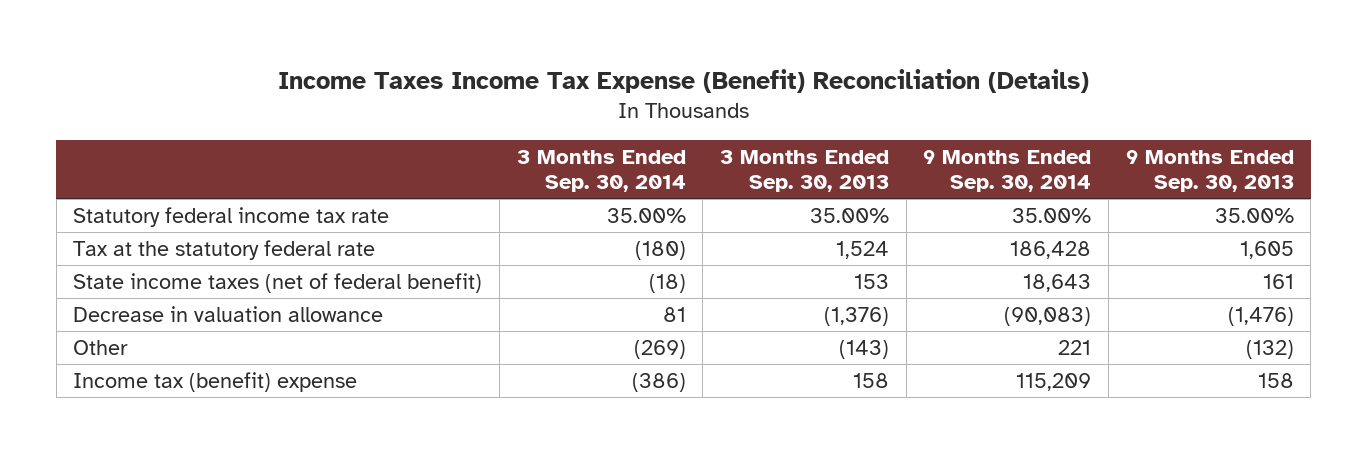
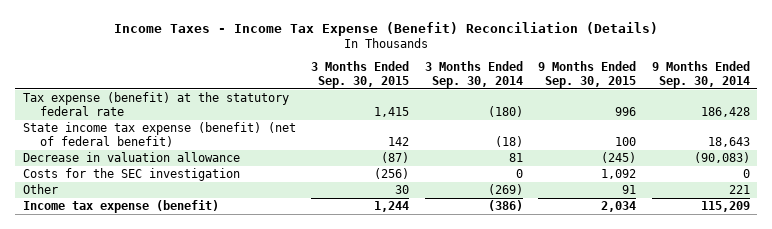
- Income Taxes Income Tax Expense (Benefit) Reconciliation (Details)
+ Income Taxes - Income Tax Expense (Benefit) Reconciliation (Details)
- | 3 Months Ended Sep. 30, 2014 | 3 Months Ended Sep. 30, 2013 | 9 Months Ended Sep. 30, 2014 | 9 Months Ended Sep. 30, 2013
+ | 3 Months Ended Sep. 30, 2015 | 3 Months Ended Sep. 30, 2014 | 9 Months Ended Sep. 30, 2015 | 9 Months Ended Sep. 30, 2014
- Statutory federal income tax rate | 35.00% | 35.00% | 35.00% | 35.00%
- Tax at the statutory federal rate | (180) | 1,524 | 186,428 | 1,605
- State income taxes (net of federal benefit) | (18) | 153 | 18,643 | 161
+ Tax expense (benefit) at the statutory federal rate | 1,415 | (180) | 996 | 186,428
+ State income tax expense (benefit) (net of federal benefit) | 142 | (18) | 100 | 18,643
+ Costs for the SEC investigation | (256) | 0 | 1,092 | 0
- Income tax (benefit) expense | (386) | 158 | 115,209 | 158
+ Income tax expense (benefit) | 1,244 | (386) | 2,034 | 115,209

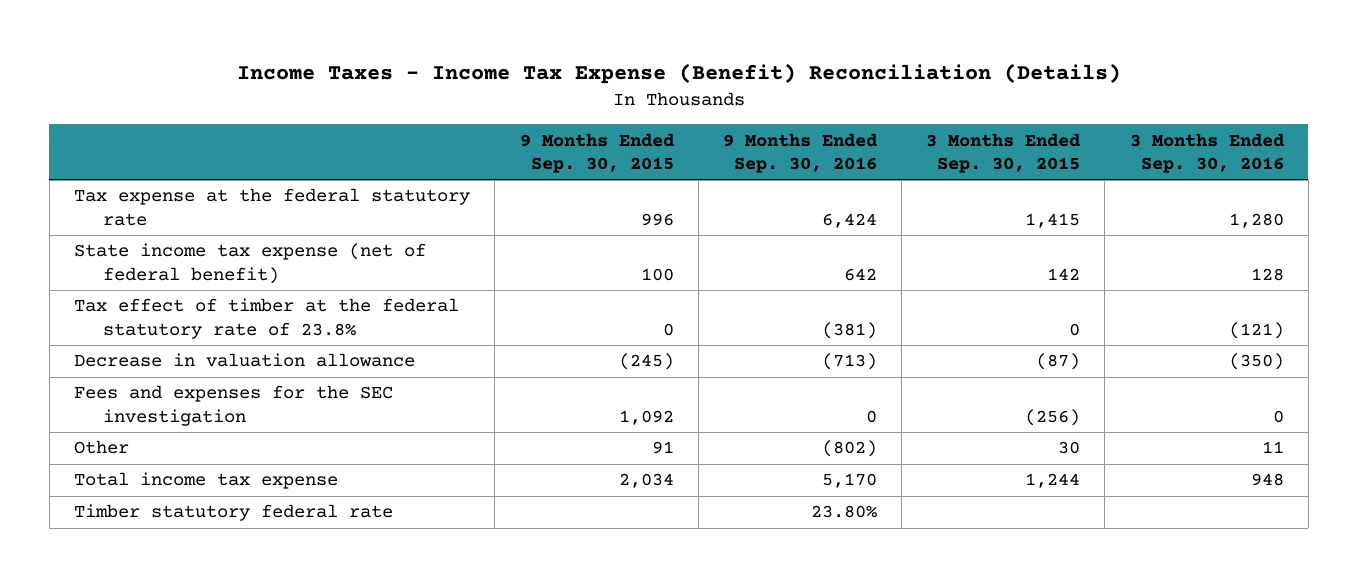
- | 3 Months Ended Sep. 30, 2015 | 3 Months Ended Sep. 30, 2014 | 9 Months Ended Sep. 30, 2015 | 9 Months Ended Sep. 30, 2014
+ | 9 Months Ended Sep. 30, 2015 | 9 Months Ended Sep. 30, 2016 | 3 Months Ended Sep. 30, 2015 | 3 Months Ended Sep. 30, 2016
- Tax expense (benefit) at the statutory federal rate | 1,415 | (180) | 996 | 186,428
- State income tax expense (benefit) (net of federal benefit) | 142 | (18) | 100 | 18,643
+ Tax expense at the federal statutory rate | 996 | 6,424 | 1,415 | 1,280
+ State income tax expense (net of federal benefit) | 100 | 642 | 142 | 128
+ Tax effect of timber at the federal statutory rate of 23.8% | 0 | (381) | 0 | (121)
- Costs for the SEC investigation | (256) | 0 | 1,092 | 0
+ Fees and expenses for the SEC investigation | 1,092 | 0 | (256) | 0
- Income tax expense (benefit) | 1,244 | (386) | 2,034 | 115,209
+ Total income tax expense | 2,034 | 5,170 | 1,244 | 948
+ Timber statutory federal rate | | 23.80% | |

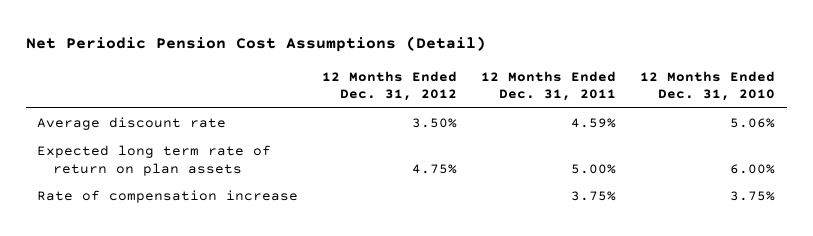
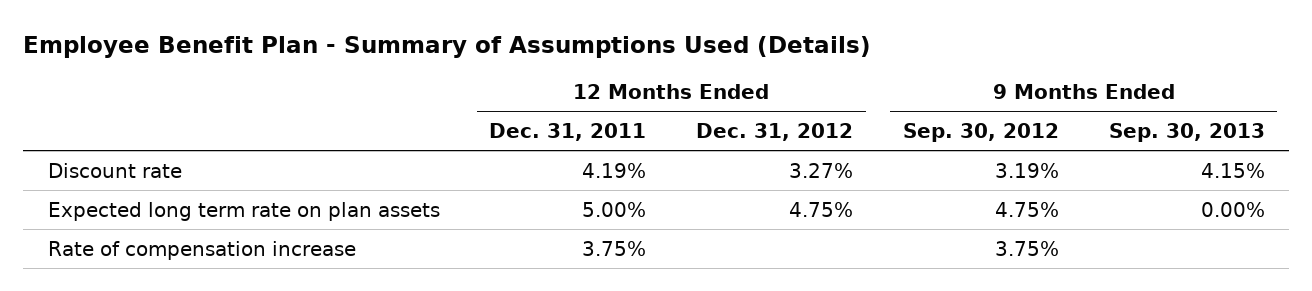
- Net Periodic Pension Cost Assumptions (Detail)
+ Employee Benefit Plan - Summary of Assumptions Used (Details)
- | 12 Months Ended Dec. 31, 2012 | 12 Months Ended Dec. 31, 2011 | 12 Months Ended Dec. 31, 2010
+ | 12 Months Ended Dec. 31, 2011 | 12 Months Ended Dec. 31, 2012 | 9 Months Ended Sep. 30, 2012 | 9 Months Ended Sep. 30, 2013
- Average discount rate | 3.50% | 4.59% | 5.06%
- Expected long term rate of return on plan assets | 4.75% | 5.00% | 6.00%
+ Discount rate | 4.19% | 3.27% | 3.19% | 4.15%
+ Expected long term rate on plan assets | 5.00% | 4.75% | 4.75% | 0.00%

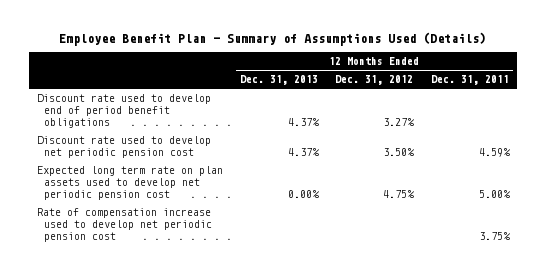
- | 12 Months Ended Dec. 31, 2011 | 12 Months Ended Dec. 31, 2012 | 9 Months Ended Sep. 30, 2012 | 9 Months Ended Sep. 30, 2013
+ | 12 Months Ended Dec. 31, 2013 | 12 Months Ended Dec. 31, 2012 | 12 Months Ended Dec. 31, 2011
- Discount rate | 4.19% | 3.27% | 3.19% | 4.15%
- Expected long term rate on plan assets | 5.00% | 4.75% | 4.75% | 0.00%
- Rate of compensation increase | 3.75% | | 3.75% |
+ Discount rate used to develop end of period benefit obligations | 4.37% | 3.27% |
+ Discount rate used to develop net periodic pension cost | 4.37% | 3.50% | 4.59%
+ Expected long term rate on plan assets used to develop net periodic pension cost | 0.00% | 4.75% | 5.00%
+ Rate of compensation increase used to develop net periodic pension cost | | | 3.75%

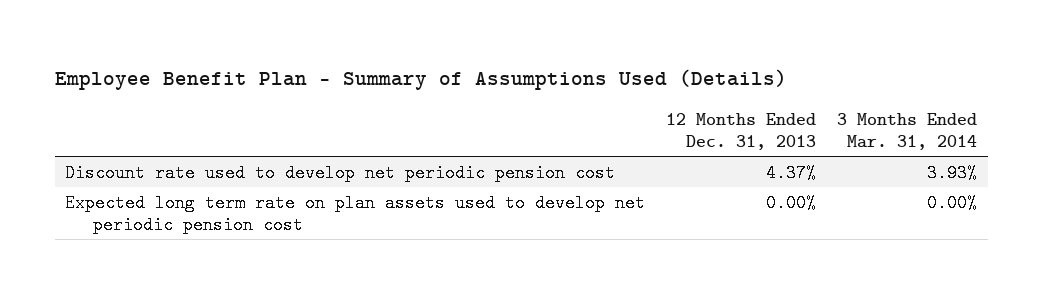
- | 12 Months Ended Dec. 31, 2013 | 12 Months Ended Dec. 31, 2012 | 12 Months Ended Dec. 31, 2011
+ | 12 Months Ended Dec. 31, 2013 | 3 Months Ended Mar. 31, 2014
- Discount rate used to develop end of period benefit obligations | 4.37% | 3.27% |
- Rate of compensation increase used to develop net periodic pension cost | | | 3.75%

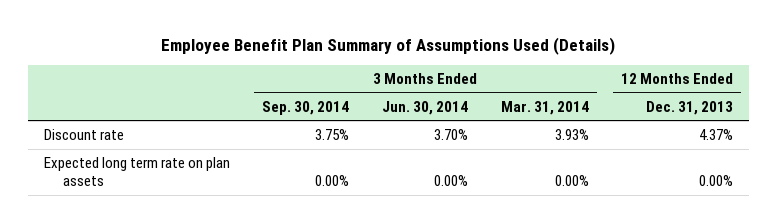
- Employee Benefit Plan - Summary of Assumptions Used (Details)
+ Employee Benefit Plan Summary of Assumptions Used (Details)
- | 12 Months Ended Dec. 31, 2013 | 3 Months Ended Mar. 31, 2014
+ | 3 Months Ended Sep. 30, 2014 | 3 Months Ended Jun. 30, 2014 | 3 Months Ended Mar. 31, 2014 | 12 Months Ended Dec. 31, 2013
- Discount rate used to develop net periodic pension cost | 4.37% | 3.93%
- Expected long term rate on plan assets used to develop net periodic pension cost | 0.00% | 0.00%
+ Discount rate | 3.75% | 3.70% | 3.93% | 4.37%
+ Expected long term rate on plan assets | 0.00% | 0.00% | 0.00% | 0.00%

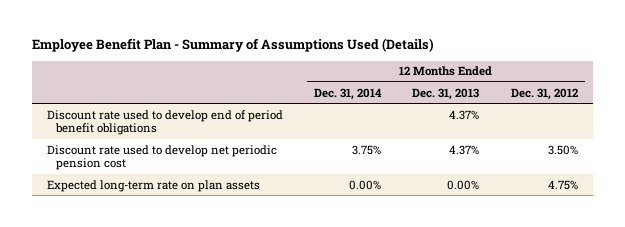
- Employee Benefit Plan Summary of Assumptions Used (Details)
+ Employee Benefit Plan - Summary of Assumptions Used (Details)
- | 3 Months Ended Sep. 30, 2014 | 3 Months Ended Jun. 30, 2014 | 3 Months Ended Mar. 31, 2014 | 12 Months Ended Dec. 31, 2013
+ | 12 Months Ended Dec. 31, 2014 | 12 Months Ended Dec. 31, 2013 | 12 Months Ended Dec. 31, 2012
- Discount rate | 3.75% | 3.70% | 3.93% | 4.37%
- Expected long term rate on plan assets | 0.00% | 0.00% | 0.00% | 0.00%
+ Discount rate used to develop end of period benefit obligations | | 4.37% |
+ Discount rate used to develop net periodic pension cost | 3.75% | 4.37% | 3.50%
+ Expected long-term rate on plan assets | 0.00% | 0.00% | 4.75%

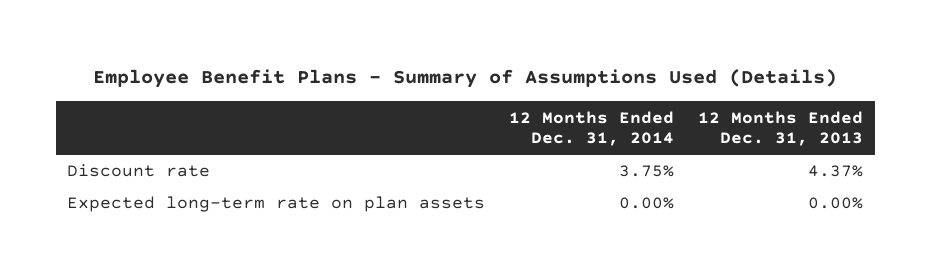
- Employee Benefit Plan - Summary of Assumptions Used (Details)
+ Employee Benefit Plans - Summary of Assumptions Used (Details)
- | 12 Months Ended Dec. 31, 2014 | 12 Months Ended Dec. 31, 2013 | 12 Months Ended Dec. 31, 2012
+ | 12 Months Ended Dec. 31, 2014 | 12 Months Ended Dec. 31, 2013
- Discount rate used to develop end of period benefit obligations | | 4.37% |
- Discount rate used to develop net periodic pension cost | 3.75% | 4.37% | 3.50%
+ Discount rate | 3.75% | 4.37%

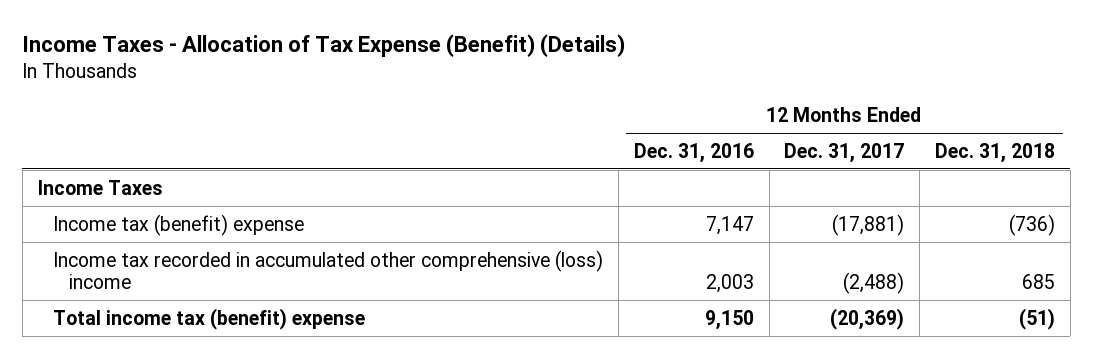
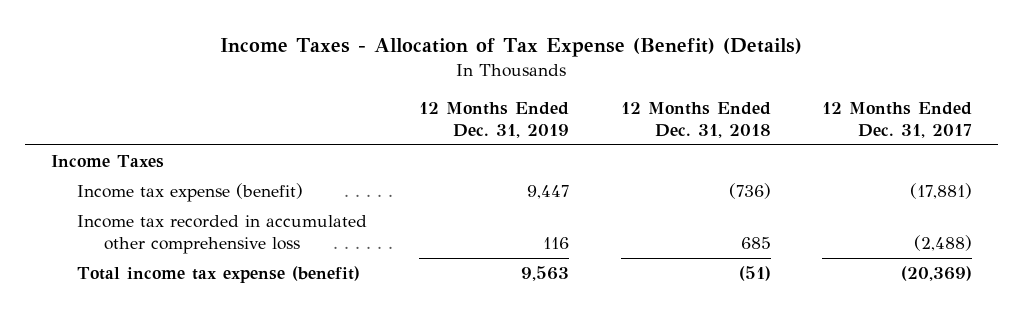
- | 12 Months Ended Dec. 31, 2016 | 12 Months Ended Dec. 31, 2017 | 12 Months Ended Dec. 31, 2018
+ | 12 Months Ended Dec. 31, 2019 | 12 Months Ended Dec. 31, 2018 | 12 Months Ended Dec. 31, 2017
- Income tax (benefit) expense | 7,147 | (17,881) | (736)
- Income tax recorded in accumulated other comprehensive (loss) income | 2,003 | (2,488) | 685
- Total income tax (benefit) expense | 9,150 | (20,369) | (51)
+ Income tax expense (benefit) | 9,447 | (736) | (17,881)
+ Income tax recorded in accumulated other comprehensive loss | 116 | 685 | (2,488)
+ Total income tax expense (benefit) | 9,563 | (51) | (20,369)

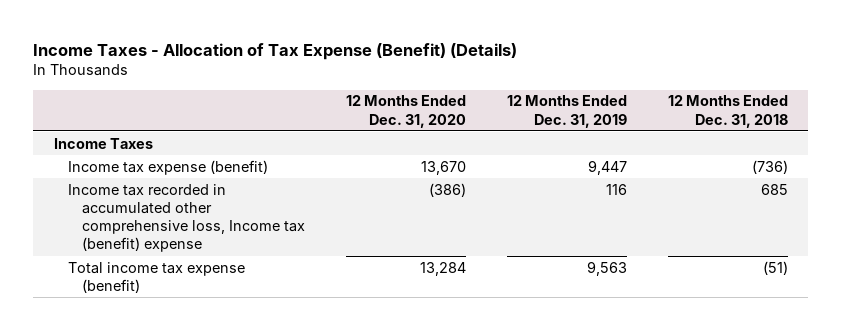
- | 12 Months Ended Dec. 31, 2019 | 12 Months Ended Dec. 31, 2018 | 12 Months Ended Dec. 31, 2017
+ | 12 Months Ended Dec. 31, 2020 | 12 Months Ended Dec. 31, 2019 | 12 Months Ended Dec. 31, 2018
- Income tax recorded in accumulated other comprehensive loss | 116 | 685 | (2,488)
+ Income tax recorded in accumulated other comprehensive loss, Income tax (benefit) expense | (386) | 116 | 685

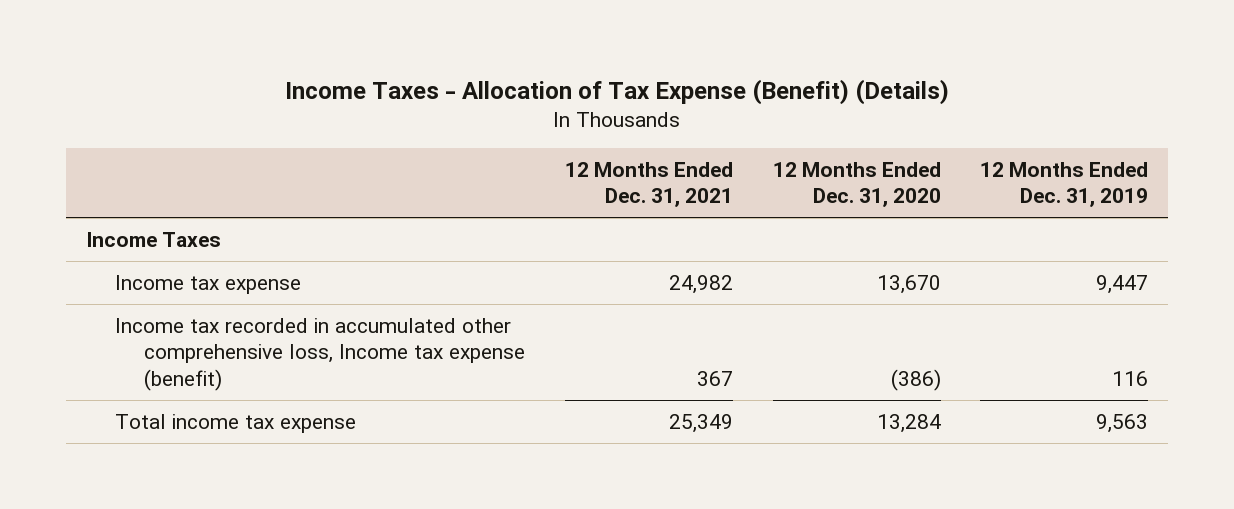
- | 12 Months Ended Dec. 31, 2020 | 12 Months Ended Dec. 31, 2019 | 12 Months Ended Dec. 31, 2018
+ | 12 Months Ended Dec. 31, 2021 | 12 Months Ended Dec. 31, 2020 | 12 Months Ended Dec. 31, 2019
- Income tax expense (benefit) | 13,670 | 9,447 | (736)
- Income tax recorded in accumulated other comprehensive loss, Income tax (benefit) expense | (386) | 116 | 685
- Total income tax expense (benefit) | 13,284 | 9,563 | (51)
+ Income tax expense | 24,982 | 13,670 | 9,447
+ Income tax recorded in accumulated other comprehensive loss, Income tax expense (benefit) | 367 | (386) | 116
+ Total income tax expense | 25,349 | 13,284 | 9,563

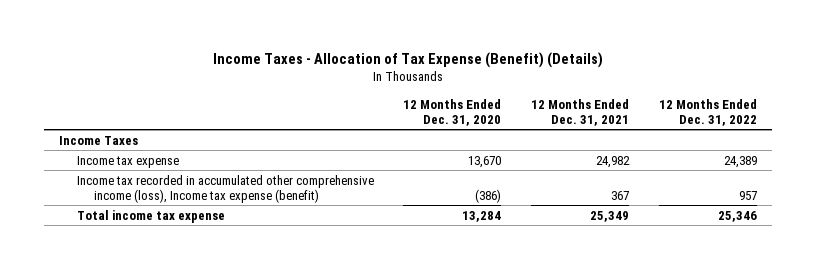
- | 12 Months Ended Dec. 31, 2021 | 12 Months Ended Dec. 31, 2020 | 12 Months Ended Dec. 31, 2019
+ | 12 Months Ended Dec. 31, 2020 | 12 Months Ended Dec. 31, 2021 | 12 Months Ended Dec. 31, 2022
- Income tax recorded in accumulated other comprehensive loss, Income tax expense (benefit) | 367 | (386) | 116
+ Income tax recorded in accumulated other comprehensive income (loss), Income tax expense (benefit) | (386) | 367 | 957

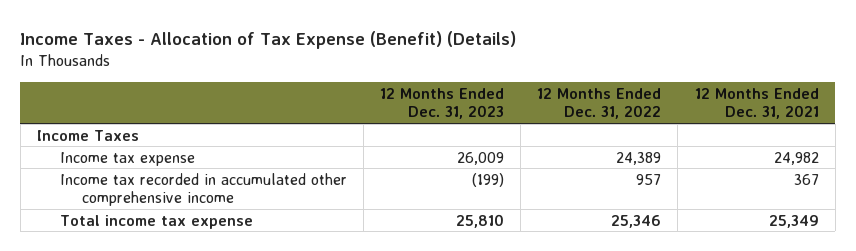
- | 12 Months Ended Dec. 31, 2020 | 12 Months Ended Dec. 31, 2021 | 12 Months Ended Dec. 31, 2022
+ | 12 Months Ended Dec. 31, 2023 | 12 Months Ended Dec. 31, 2022 | 12 Months Ended Dec. 31, 2021
- Income tax recorded in accumulated other comprehensive income (loss), Income tax expense (benefit) | (386) | 367 | 957
+ Income tax recorded in accumulated other comprehensive income | (199) | 957 | 367

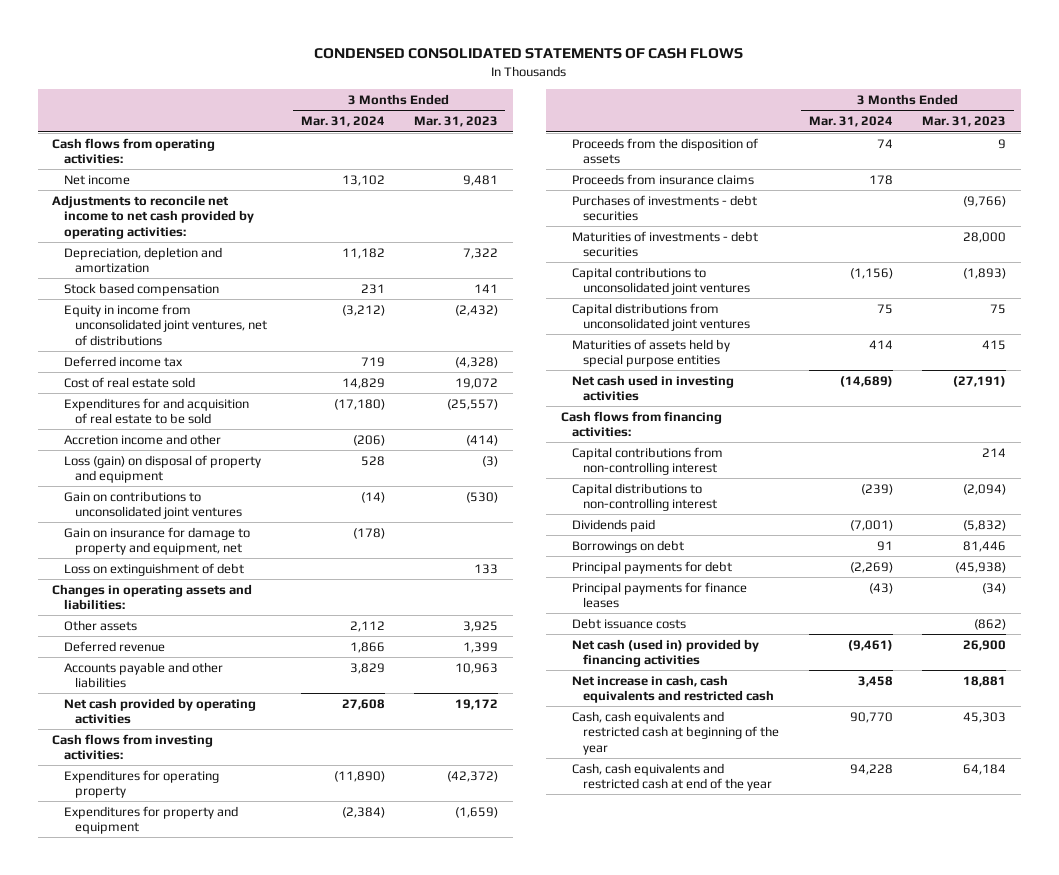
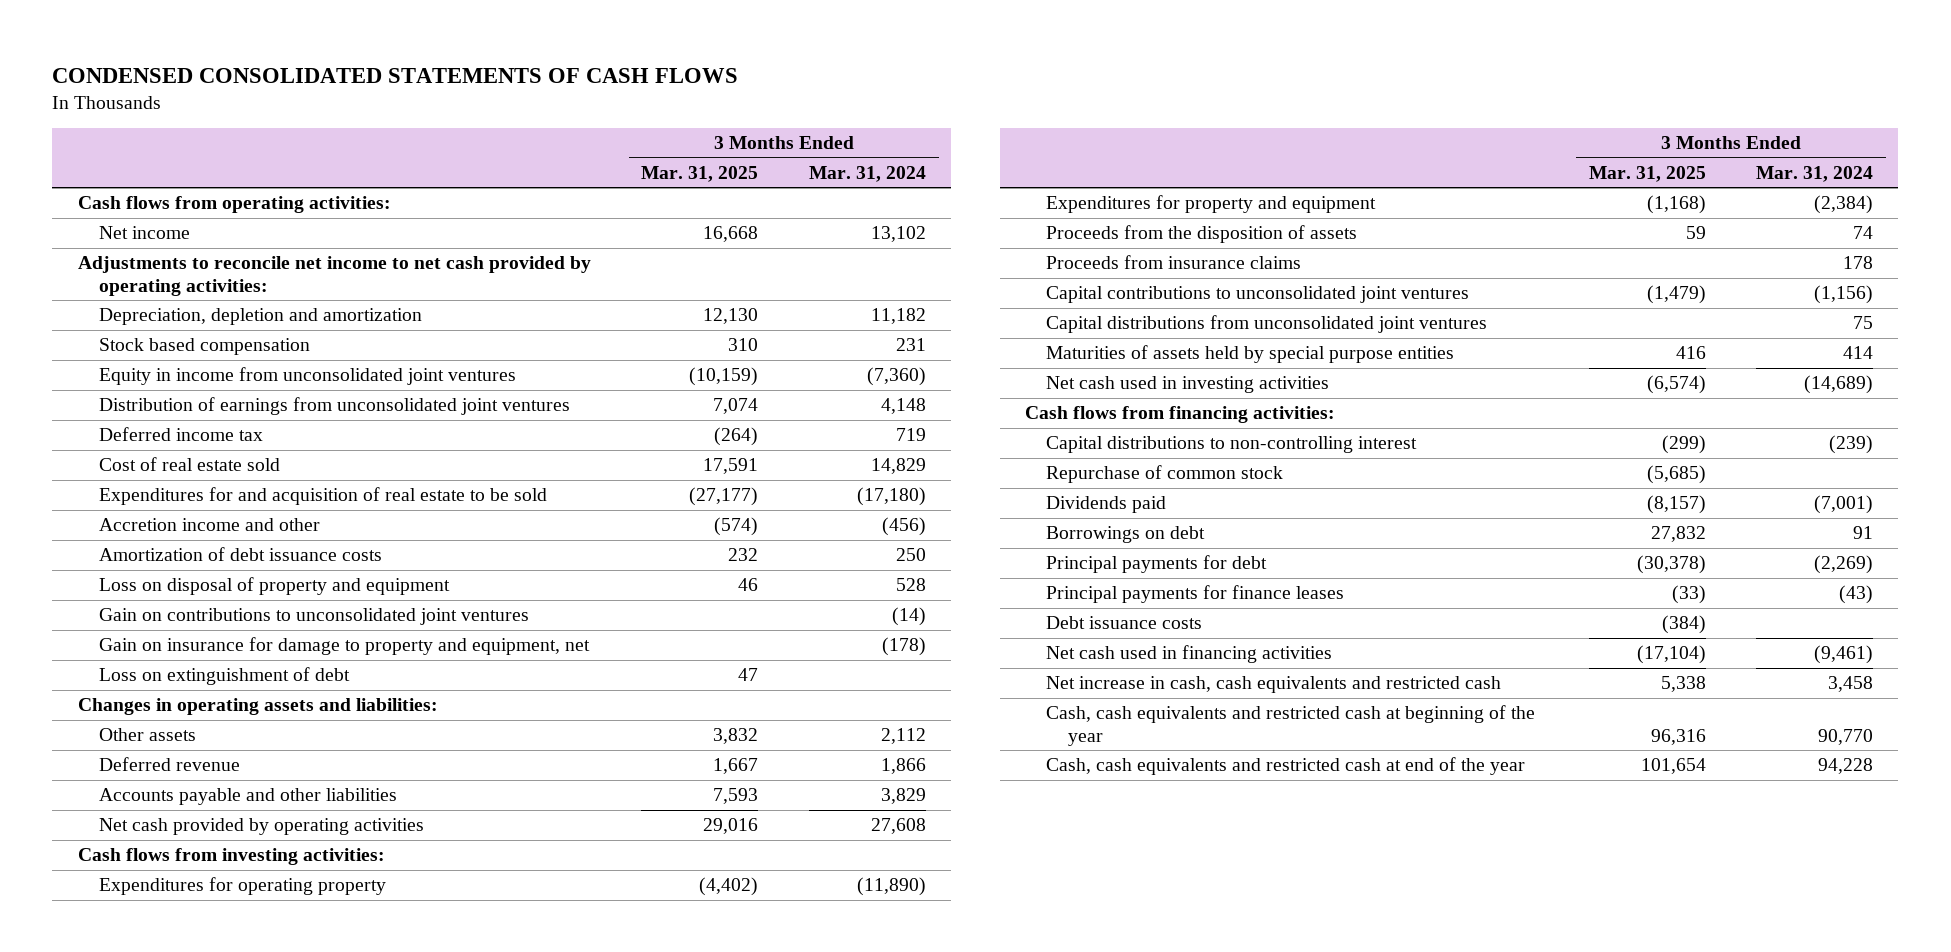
- | 3 Months Ended Mar. 31, 2024 | 3 Months Ended Mar. 31, 2023
+ | 3 Months Ended Mar. 31, 2025 | 3 Months Ended Mar. 31, 2024
- Equity in income from unconsolidated joint ventures, net of distributions | (3,212) | (2,432)
+ Equity in income from unconsolidated joint ventures | (10,159) | (7,360)
+ Distribution of earnings from unconsolidated joint ventures | 7,074 | 4,148
- Accretion income and other | (206) | (414)
- Loss (gain) on disposal of property and equipment | 528 | (3)
+ Accretion income and other | (574) | (456)
+ Amortization of debt issuance costs | 232 | 250
+ Loss on disposal of property and equipment | 46 | 528
- Purchases of investments - debt securities | | (9,766)
- Maturities of investments - debt securities | | 28,000
- Capital contributions from non-controlling interest | | 214
+ Repurchase of common stock | (5,685) |
- Net cash (used in) provided by financing activities | (9,461) | 26,900
+ Net cash used in financing activities | (17,104) | (9,461)

